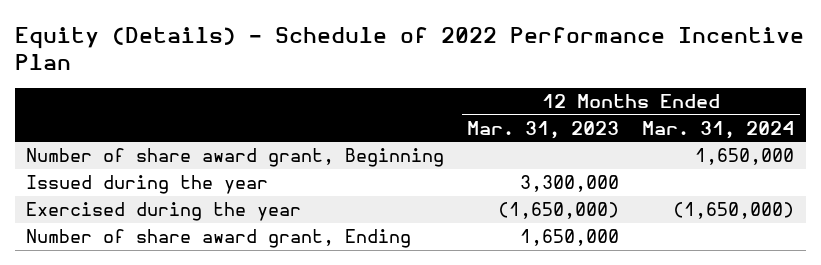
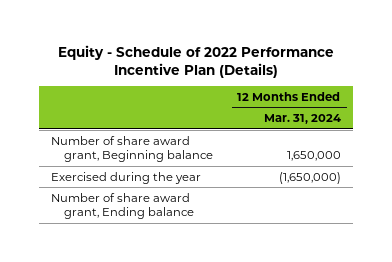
- Equity (Details) - Schedule of 2022 Performance Incentive Plan
+ Equity - Schedule of 2022 Performance Incentive Plan (Details)
- | 12 Months Ended Mar. 31, 2023 | 12 Months Ended Mar. 31, 2024
+ | 12 Months Ended Mar. 31, 2024
- Number of share award grant, Beginning | | 1,650,000
- Issued during the year | 3,300,000 |
+ Number of share award grant, Beginning balance | 1,650,000
- Number of share award grant, Ending | 1,650,000 |
+ Number of share award grant, Ending balance

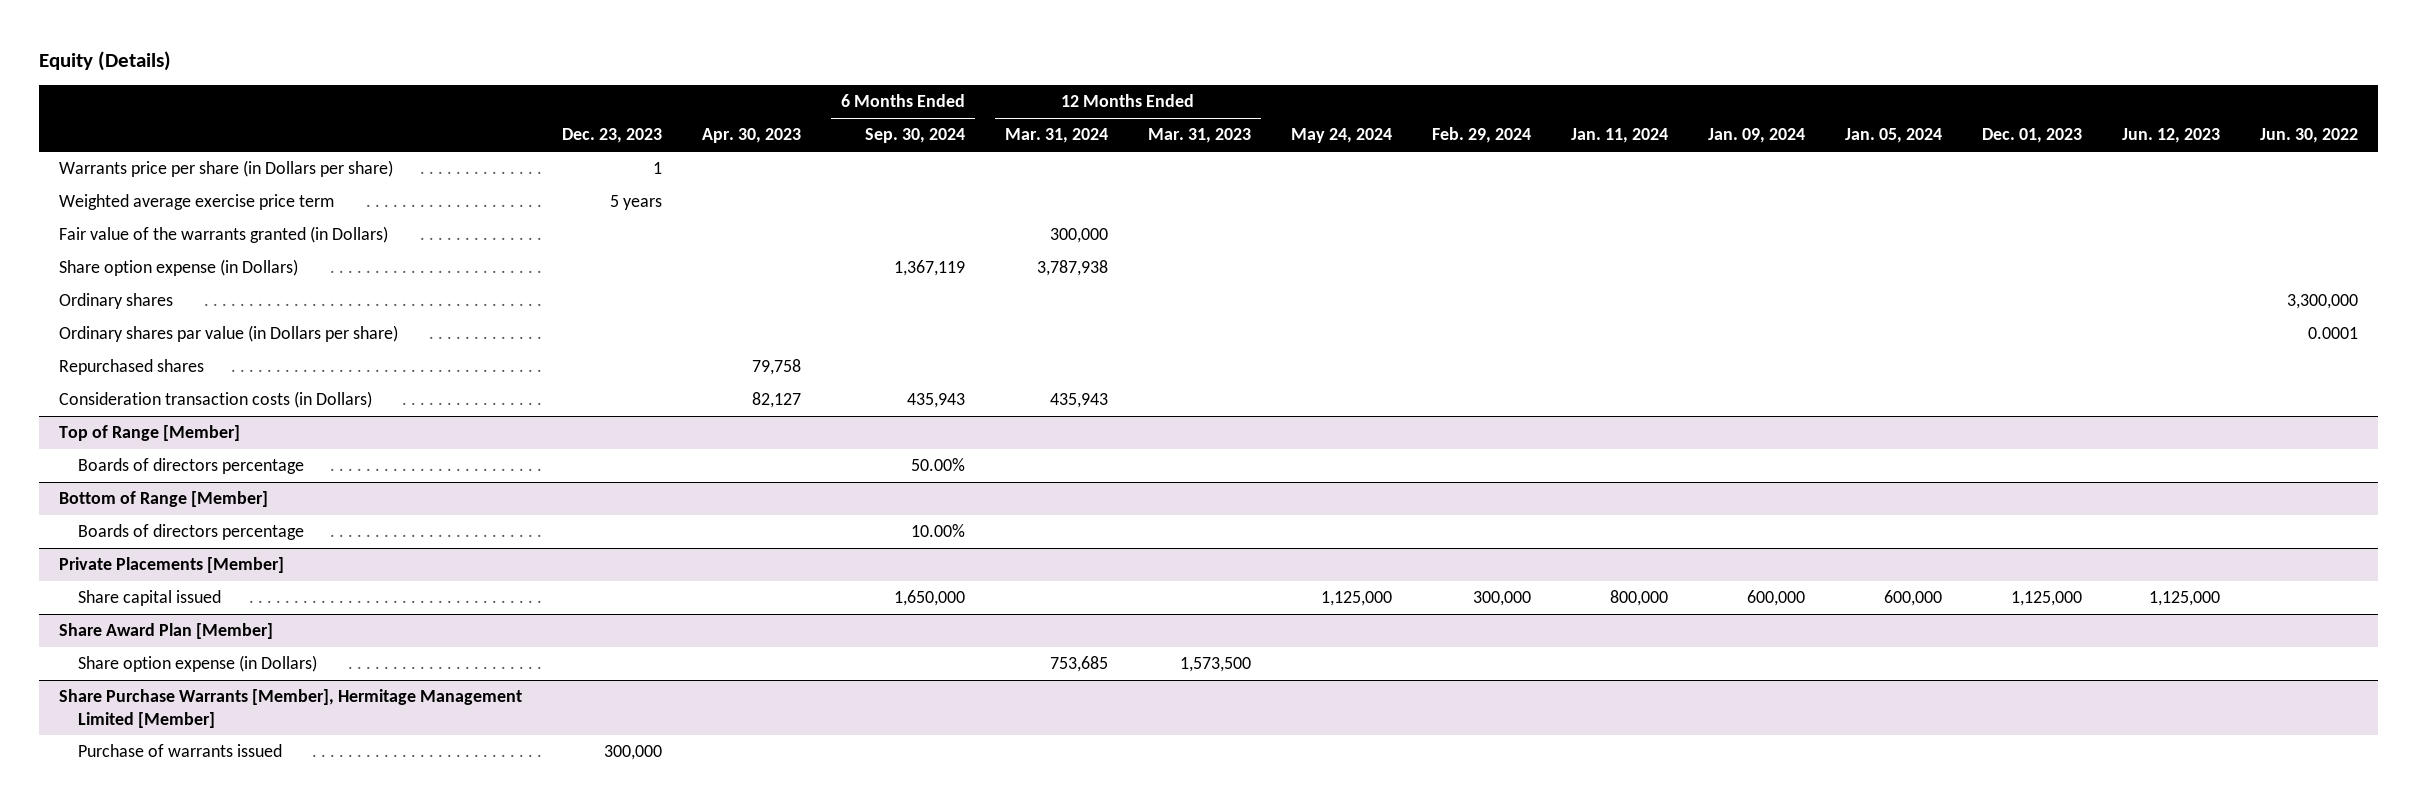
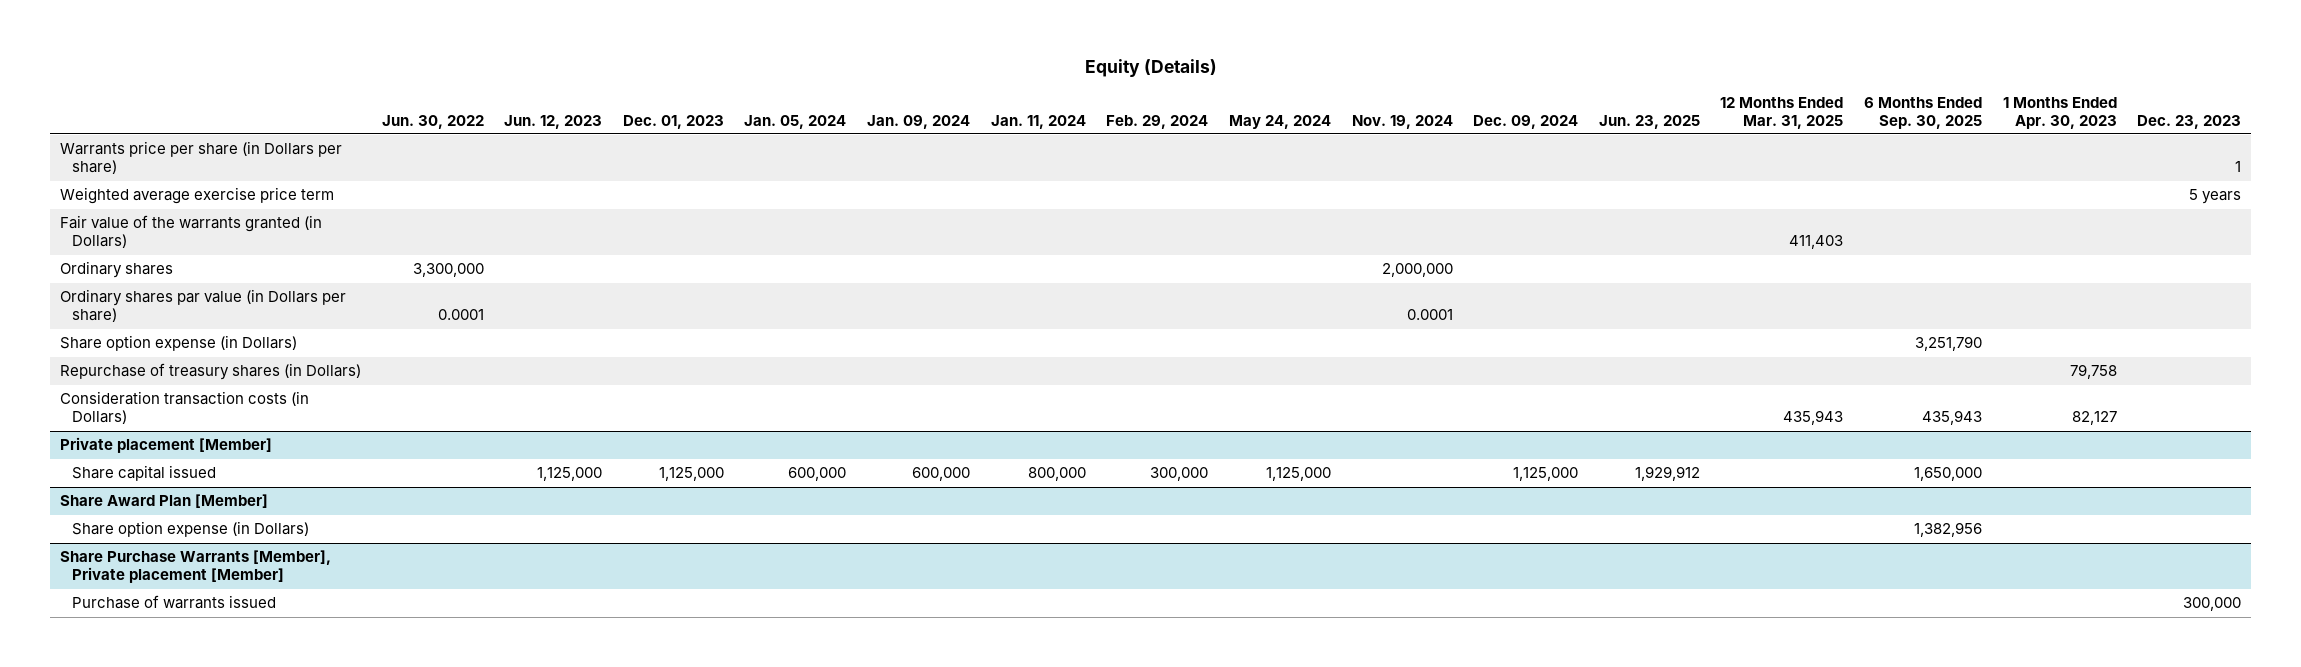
- | Dec. 23, 2023 | Apr. 30, 2023 | 6 Months Ended Sep. 30, 2024 | 12 Months Ended Mar. 31, 2024 | 12 Months Ended Mar. 31, 2023 | May 24, 2024 | Feb. 29, 2024 | Jan. 11, 2024 | Jan. 09, 2024 | Jan. 05, 2024 | Dec. 01, 2023 | Jun. 12, 2023 | Jun. 30, 2022
+ | Jun. 30, 2022 | Jun. 12, 2023 | Dec. 01, 2023 | Jan. 05, 2024 | Jan. 09, 2024 | Jan. 11, 2024 | Feb. 29, 2024 | May 24, 2024 | Nov. 19, 2024 | Dec. 09, 2024 | Jun. 23, 2025 | 12 Months Ended Mar. 31, 2025 | 6 Months Ended Sep. 30, 2025 | 1 Months Ended Apr. 30, 2023 | Dec. 23, 2023
- Repurchased shares | | 79,758 | | | | | | | | | | |
moved down: Share option expense (in Dollars) | | | | | | | | | | | | | 3,251,790 | |
+ Repurchase of treasury shares (in Dollars) | | | | | | | | | | | | | | 79,758 |
- Top of Range [Member]
- Boards of directors percentage | | | 50.00% | | | | | | | | | |
- Bottom of Range [Member]
- Boards of directors percentage | | | 10.00% | | | | | | | | | |
- Private Placements [Member]
+ Private placement [Member]
- Share Purchase Warrants [Member], Hermitage Management Limited [Member]
+ Share Purchase Warrants [Member], Private placement [Member]

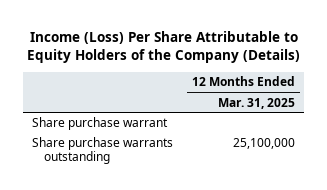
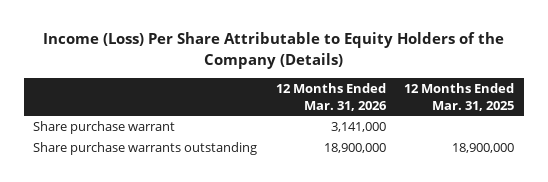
- | 12 Months Ended Mar. 31, 2025
+ | 12 Months Ended Mar. 31, 2026 | 12 Months Ended Mar. 31, 2025
- Share purchase warrants outstanding | 25,100,000
+ Share purchase warrants outstanding | 18,900,000 | 18,900,000

